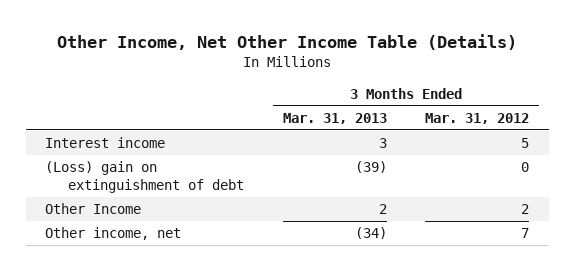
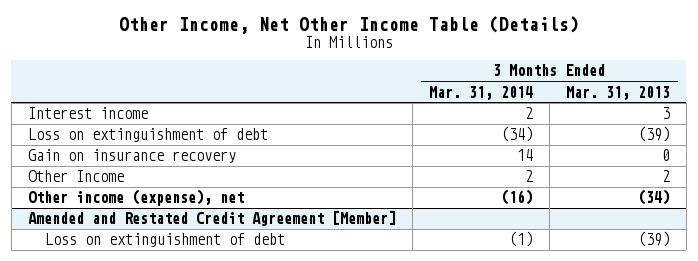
- | 3 Months Ended Mar. 31, 2013 | 3 Months Ended Mar. 31, 2012
+ | 3 Months Ended Mar. 31, 2014 | 3 Months Ended Mar. 31, 2013
- (Loss) gain on extinguishment of debt | (39) | 0
+ Loss on extinguishment of debt | (34) | (39)
+ Gain on insurance recovery | 14 | 0
- Other income, net | (34) | 7
+ Other income (expense), net | (16) | (34)
+ Amended and Restated Credit Agreement [Member]
+ Loss on extinguishment of debt | (1) | (39)

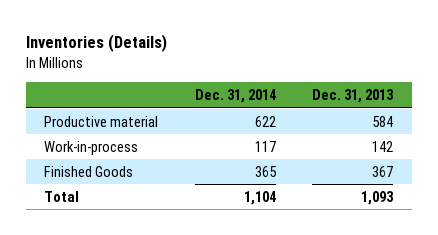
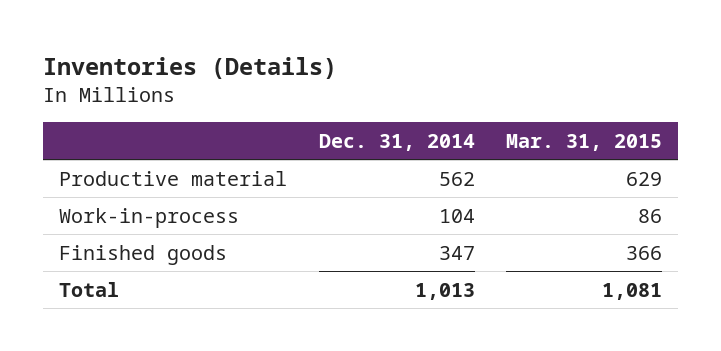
- | Dec. 31, 2014 | Dec. 31, 2013
+ | Dec. 31, 2014 | Mar. 31, 2015
- Productive material | 622 | 584
- Work-in-process | 117 | 142
- Finished Goods | 365 | 367
- Total | 1,104 | 1,093
+ Productive material | 562 | 629
+ Work-in-process | 104 | 86
+ Finished goods | 347 | 366
+ Total | 1,013 | 1,081

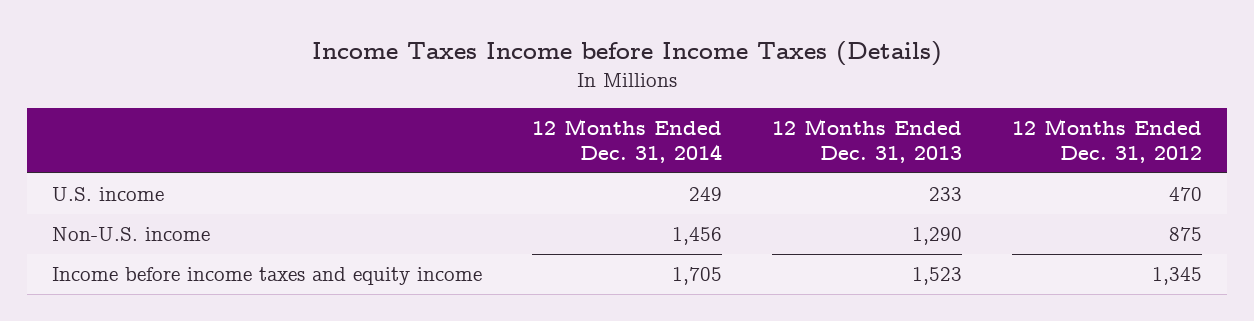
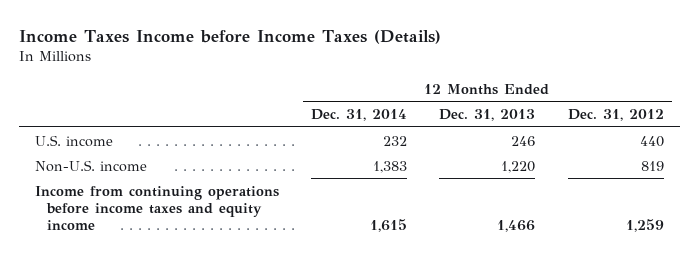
- U.S. income | 249 | 233 | 470
- Non-U.S. income | 1,456 | 1,290 | 875
- Income before income taxes and equity income | 1,705 | 1,523 | 1,345
+ U.S. income | 232 | 246 | 440
+ Non-U.S. income | 1,383 | 1,220 | 819
+ Income from continuing operations before income taxes and equity income | 1,615 | 1,466 | 1,259

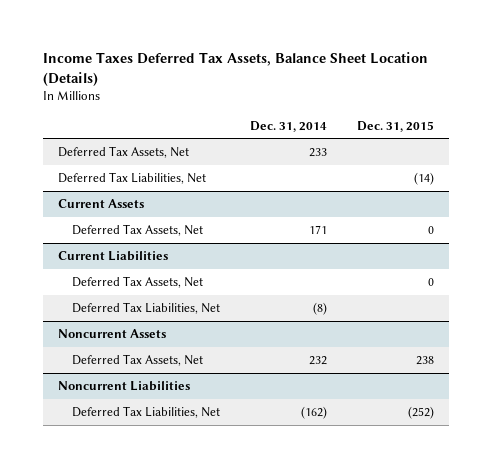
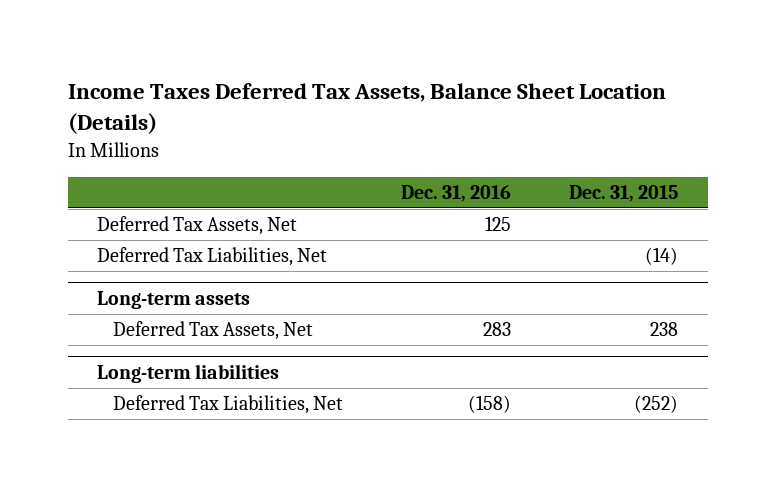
- | Dec. 31, 2014 | Dec. 31, 2015
+ | Dec. 31, 2016 | Dec. 31, 2015
- Current Assets
- Deferred Tax Assets, Net | 171 | 0
- Current Liabilities
- Deferred Tax Assets, Net | | 0
- Deferred Tax Liabilities, Net | (8) |
- Noncurrent Assets
+ Long-term assets
- Noncurrent Liabilities
+ Long-term liabilities

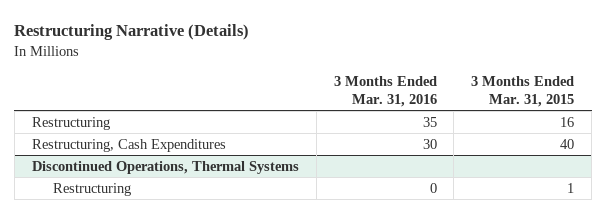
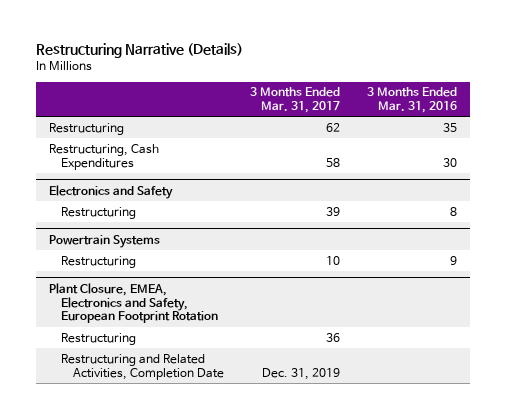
- | 3 Months Ended Mar. 31, 2016 | 3 Months Ended Mar. 31, 2015
+ | 3 Months Ended Mar. 31, 2017 | 3 Months Ended Mar. 31, 2016
- Discontinued Operations, Thermal Systems
- Restructuring | 0 | 1
+ Electronics and Safety
+ Restructuring | 39 | 8
+ Powertrain Systems
+ Restructuring | 10 | 9
+ Plant Closure, EMEA, Electronics and Safety, European Footprint Rotation
+ Restructuring | 36 |
+ Restructuring and Related Activities, Completion Date | Dec. 31, 2019 |

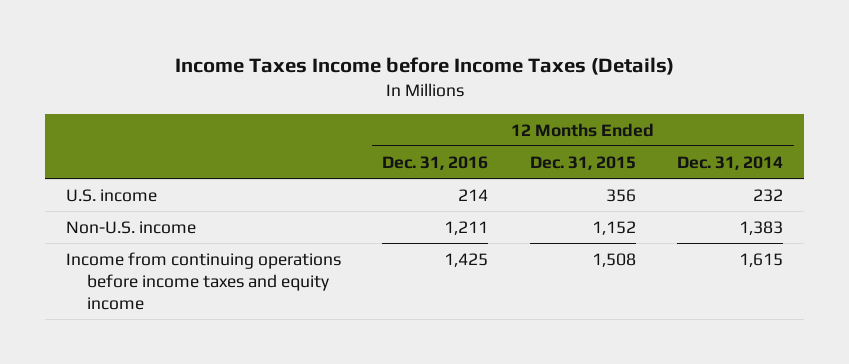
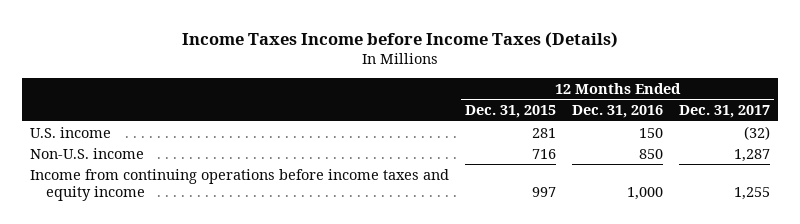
- | 12 Months Ended Dec. 31, 2016 | 12 Months Ended Dec. 31, 2015 | 12 Months Ended Dec. 31, 2014
+ | 12 Months Ended Dec. 31, 2015 | 12 Months Ended Dec. 31, 2016 | 12 Months Ended Dec. 31, 2017
- U.S. income | 214 | 356 | 232
- Non-U.S. income | 1,211 | 1,152 | 1,383
- Income from continuing operations before income taxes and equity income | 1,425 | 1,508 | 1,615
+ U.S. income | 281 | 150 | (32)
+ Non-U.S. income | 716 | 850 | 1,287
+ Income from continuing operations before income taxes and equity income | 997 | 1,000 | 1,255

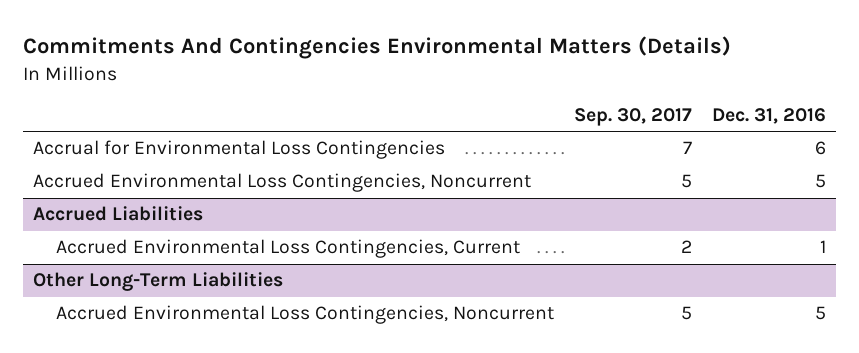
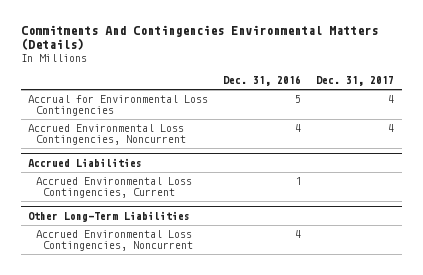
- | Sep. 30, 2017 | Dec. 31, 2016
+ | Dec. 31, 2016 | Dec. 31, 2017
- Accrual for Environmental Loss Contingencies | 7 | 6
- Accrued Environmental Loss Contingencies, Noncurrent | 5 | 5
+ Accrual for Environmental Loss Contingencies | 5 | 4
+ Accrued Environmental Loss Contingencies, Noncurrent | 4 | 4
@ Other Long-Term Liabilities
- Accrued Environmental Loss Contingencies, Noncurrent | 5 | 5
+ Accrued Environmental Loss Contingencies, Noncurrent | 4 |

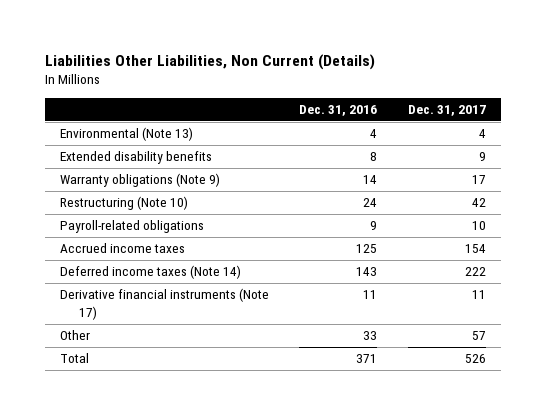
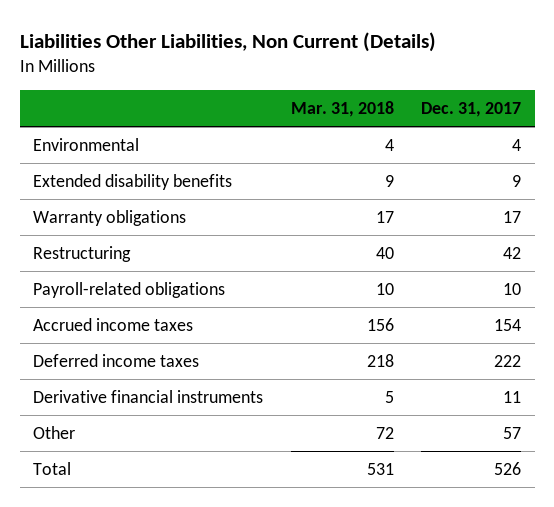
- | Dec. 31, 2016 | Dec. 31, 2017
+ | Mar. 31, 2018 | Dec. 31, 2017
- Environmental (Note 13) | 4 | 4
+ Environmental | 4 | 4
- Warranty obligations (Note 9) | 14 | 17
- Restructuring (Note 10) | 24 | 42
+ Warranty obligations | 17 | 17
+ Restructuring | 40 | 42
- Deferred income taxes (Note 14) | 143 | 222
- Derivative financial instruments (Note 17) | 11 | 11
+ Deferred income taxes | 218 | 222
+ Derivative financial instruments | 5 | 11

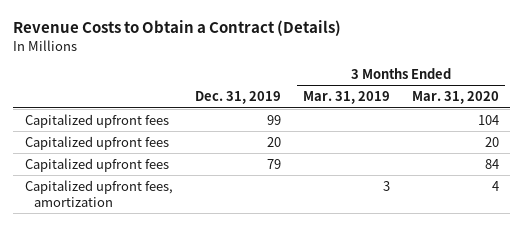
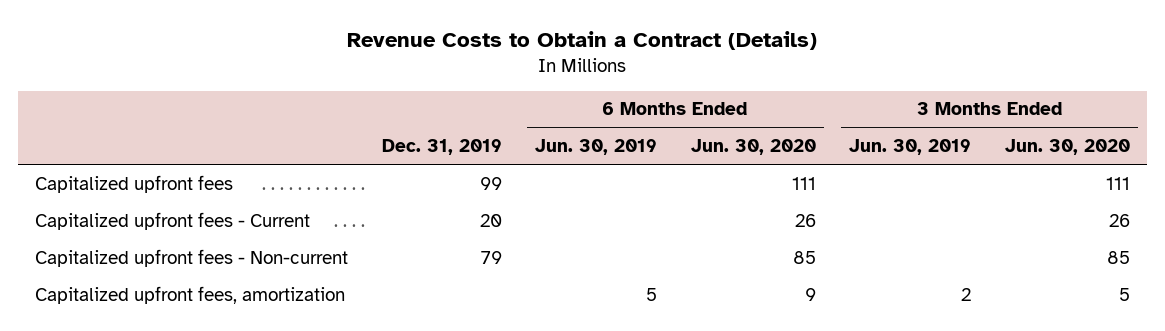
- | Dec. 31, 2019 | 3 Months Ended Mar. 31, 2019 | 3 Months Ended Mar. 31, 2020
+ | Dec. 31, 2019 | 6 Months Ended Jun. 30, 2019 | 6 Months Ended Jun. 30, 2020 | 3 Months Ended Jun. 30, 2019 | 3 Months Ended Jun. 30, 2020
- Capitalized upfront fees | 20 | | 20
- Capitalized upfront fees | 79 | | 84
+ Capitalized upfront fees - Current | 20 | | 26 | | 26
+ Capitalized upfront fees - Non-current | 79 | | 85 | | 85

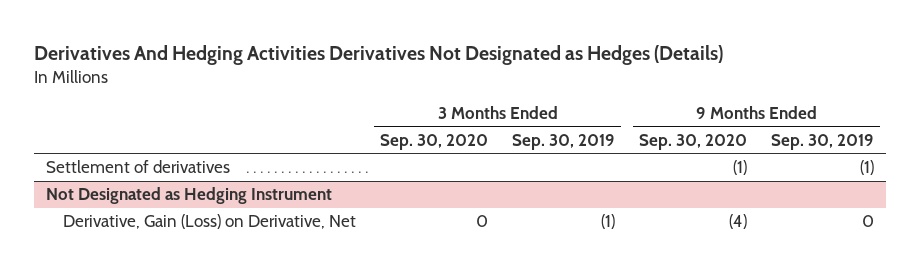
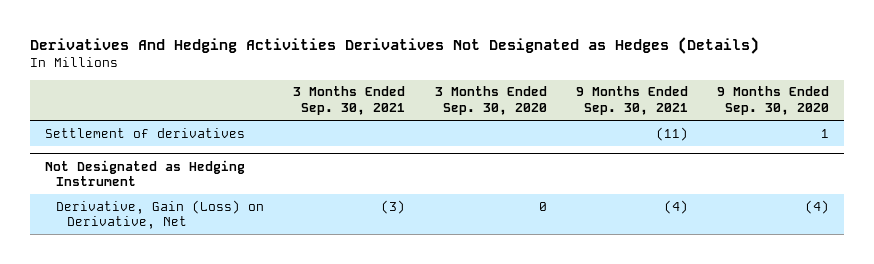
- | 3 Months Ended Sep. 30, 2020 | 3 Months Ended Sep. 30, 2019 | 9 Months Ended Sep. 30, 2020 | 9 Months Ended Sep. 30, 2019
+ | 3 Months Ended Sep. 30, 2021 | 3 Months Ended Sep. 30, 2020 | 9 Months Ended Sep. 30, 2021 | 9 Months Ended Sep. 30, 2020
- Settlement of derivatives | | | (1) | (1)
+ Settlement of derivatives | | | (11) | 1

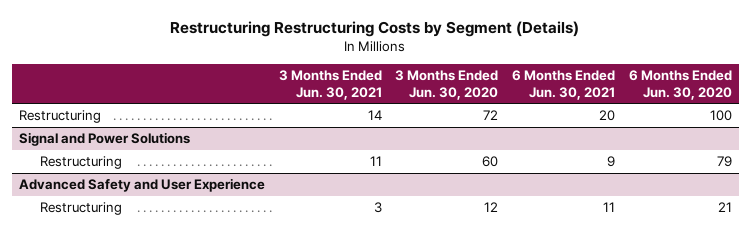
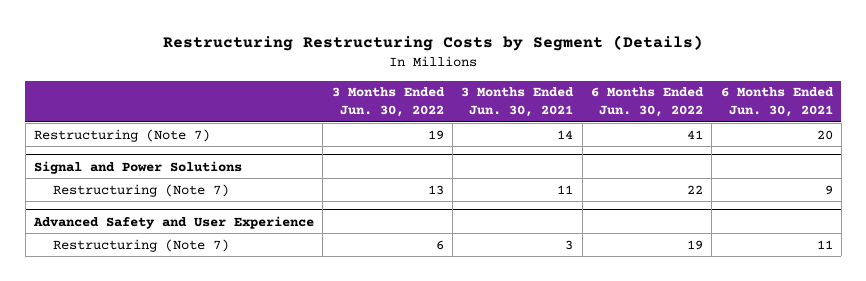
- | 3 Months Ended Jun. 30, 2021 | 3 Months Ended Jun. 30, 2020 | 6 Months Ended Jun. 30, 2021 | 6 Months Ended Jun. 30, 2020
+ | 3 Months Ended Jun. 30, 2022 | 3 Months Ended Jun. 30, 2021 | 6 Months Ended Jun. 30, 2022 | 6 Months Ended Jun. 30, 2021
- Restructuring | 14 | 72 | 20 | 100
+ Restructuring (Note 7) | 19 | 14 | 41 | 20
@ Signal and Power Solutions
- Restructuring | 11 | 60 | 9 | 79
+ Restructuring (Note 7) | 13 | 11 | 22 | 9
@ Advanced Safety and User Experience
- Restructuring | 3 | 12 | 11 | 21
+ Restructuring (Note 7) | 6 | 3 | 19 | 11

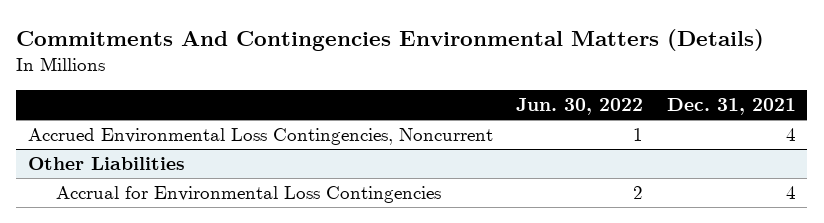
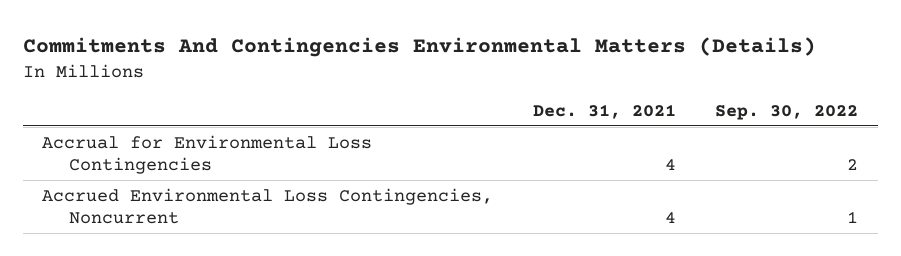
- | Jun. 30, 2022 | Dec. 31, 2021
+ | Dec. 31, 2021 | Sep. 30, 2022
- Other Liabilities
moved down: Accrued Environmental Loss Contingencies, Noncurrent | 4 | 1

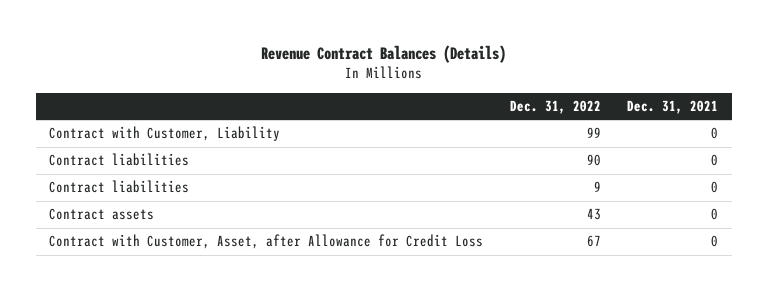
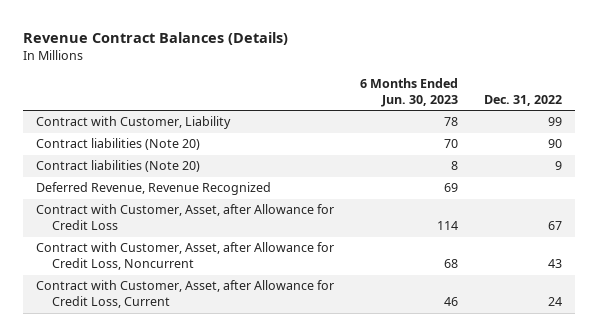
- | Dec. 31, 2022 | Dec. 31, 2021
+ | 6 Months Ended Jun. 30, 2023 | Dec. 31, 2022
- Contract liabilities | 90 | 0
- Contract liabilities | 9 | 0
- Contract assets | 43 | 0
+ Contract liabilities (Note 20) | 70 | 90
+ Contract liabilities (Note 20) | 8 | 9
+ Deferred Revenue, Revenue Recognized | 69 |
+ Contract with Customer, Asset, after Allowance for Credit Loss, Noncurrent | 68 | 43
+ Contract with Customer, Asset, after Allowance for Credit Loss, Current | 46 | 24

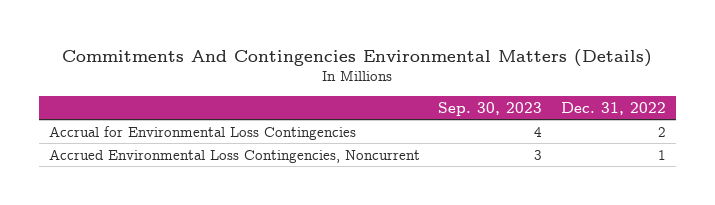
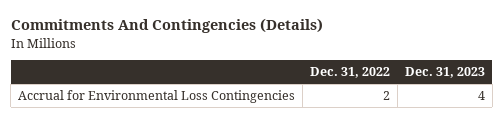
- Commitments And Contingencies Environmental Matters (Details)
+ Commitments And Contingencies (Details)
- | Sep. 30, 2023 | Dec. 31, 2022
+ | Dec. 31, 2022 | Dec. 31, 2023
- Accrued Environmental Loss Contingencies, Noncurrent | 3 | 1

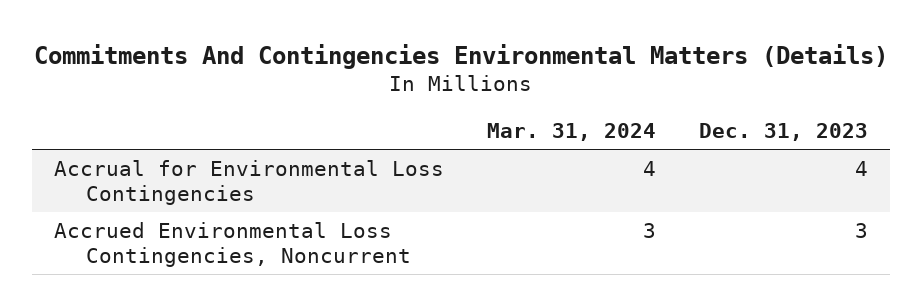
- Commitments And Contingencies (Details)
+ Commitments And Contingencies Environmental Matters (Details)
- | Dec. 31, 2022 | Dec. 31, 2023
+ | Mar. 31, 2024 | Dec. 31, 2023
+ Accrued Environmental Loss Contingencies, Noncurrent | 3 | 3

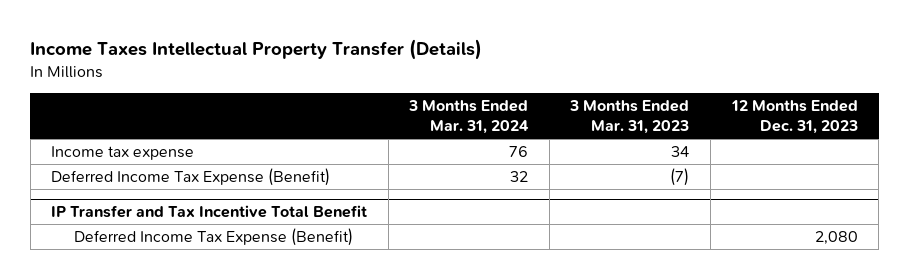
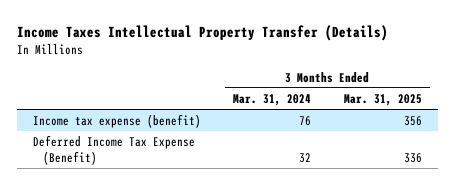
- | 3 Months Ended Mar. 31, 2024 | 3 Months Ended Mar. 31, 2023 | 12 Months Ended Dec. 31, 2023
+ | 3 Months Ended Mar. 31, 2024 | 3 Months Ended Mar. 31, 2025
- Income tax expense | 76 | 34 |
+ Income tax expense (benefit) | 76 | 356
- IP Transfer and Tax Incentive Total Benefit
- Deferred Income Tax Expense (Benefit) | | | 2,080

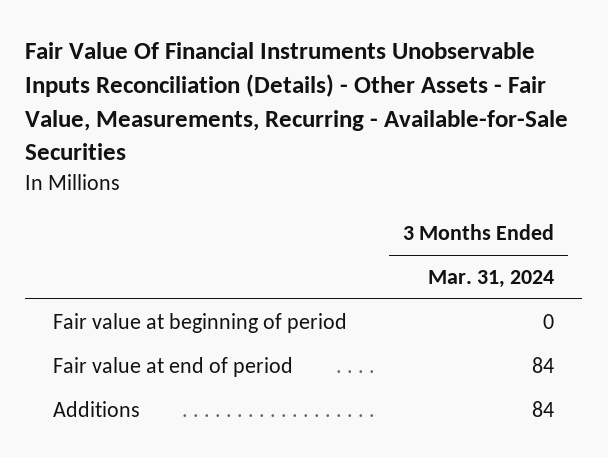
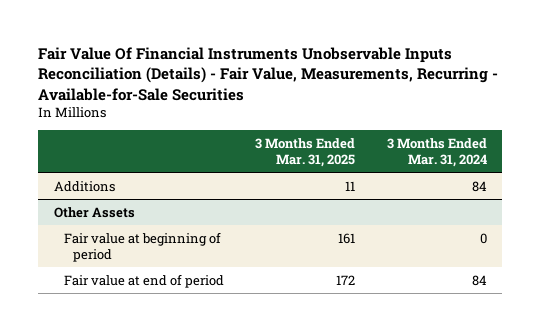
- Fair Value Of Financial Instruments Unobservable Inputs Reconciliation (Details) - Other Assets - Fair Value, Measurements, Recurring - Available-for-Sale Securities
+ Fair Value Of Financial Instruments Unobservable Inputs Reconciliation (Details) - Fair Value, Measurements, Recurring - Available-for-Sale Securities
- | 3 Months Ended Mar. 31, 2024
+ | 3 Months Ended Mar. 31, 2025 | 3 Months Ended Mar. 31, 2024
moved up: Additions | 11 | 84
+ Other Assets

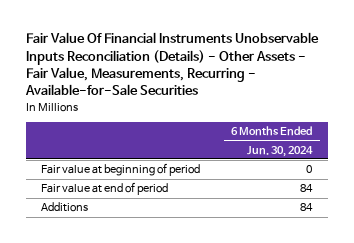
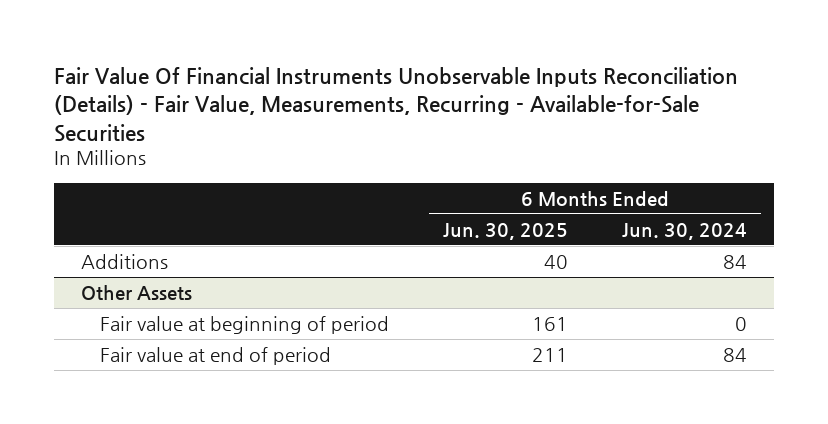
- Fair Value Of Financial Instruments Unobservable Inputs Reconciliation (Details) - Other Assets - Fair Value, Measurements, Recurring - Available-for-Sale Securities
+ Fair Value Of Financial Instruments Unobservable Inputs Reconciliation (Details) - Fair Value, Measurements, Recurring - Available-for-Sale Securities
- | 6 Months Ended Jun. 30, 2024
+ | 6 Months Ended Jun. 30, 2025 | 6 Months Ended Jun. 30, 2024
moved up: Additions | 40 | 84
+ Other Assets

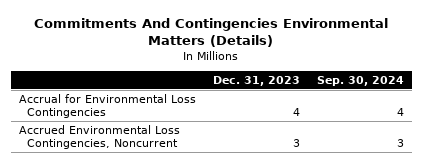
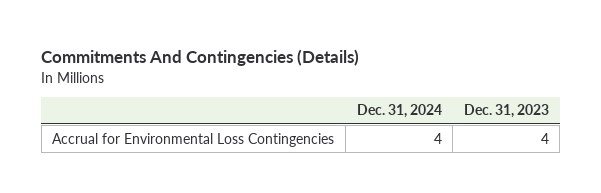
- Commitments And Contingencies Environmental Matters (Details)
+ Commitments And Contingencies (Details)
- | Dec. 31, 2023 | Sep. 30, 2024
+ | Dec. 31, 2024 | Dec. 31, 2023
- Accrued Environmental Loss Contingencies, Noncurrent | 3 | 3

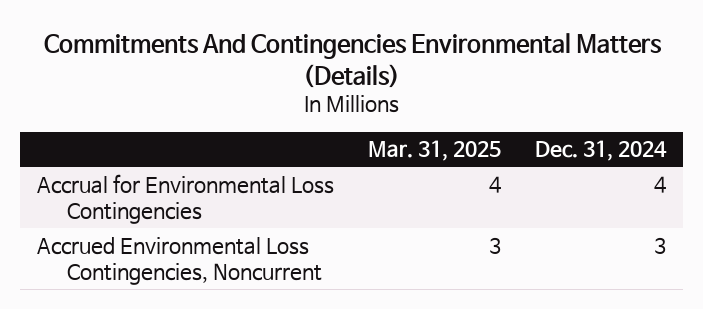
- Commitments And Contingencies (Details)
+ Commitments And Contingencies Environmental Matters (Details)
- | Dec. 31, 2024 | Dec. 31, 2023
+ | Mar. 31, 2025 | Dec. 31, 2024
+ Accrued Environmental Loss Contingencies, Noncurrent | 3 | 3

